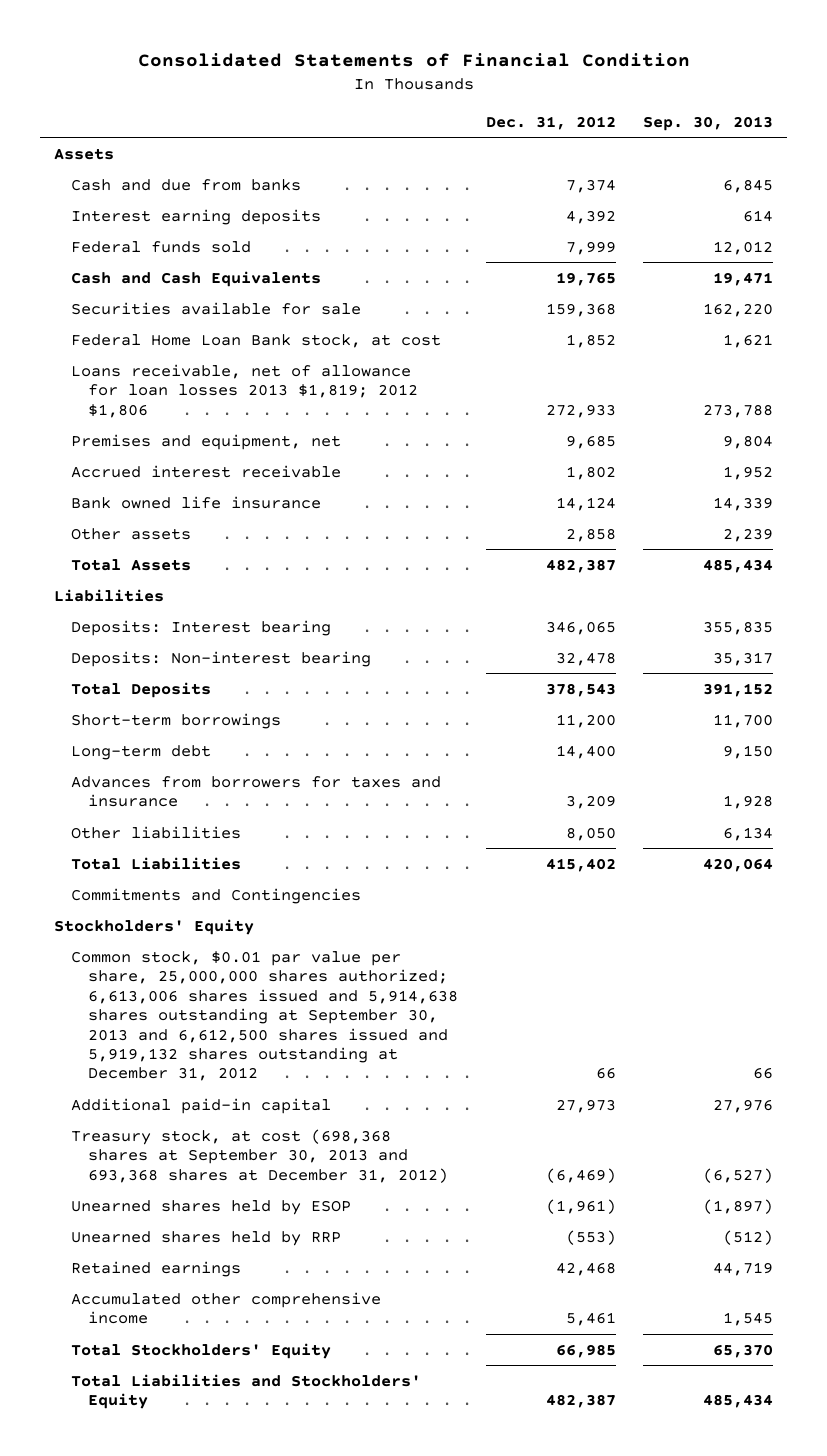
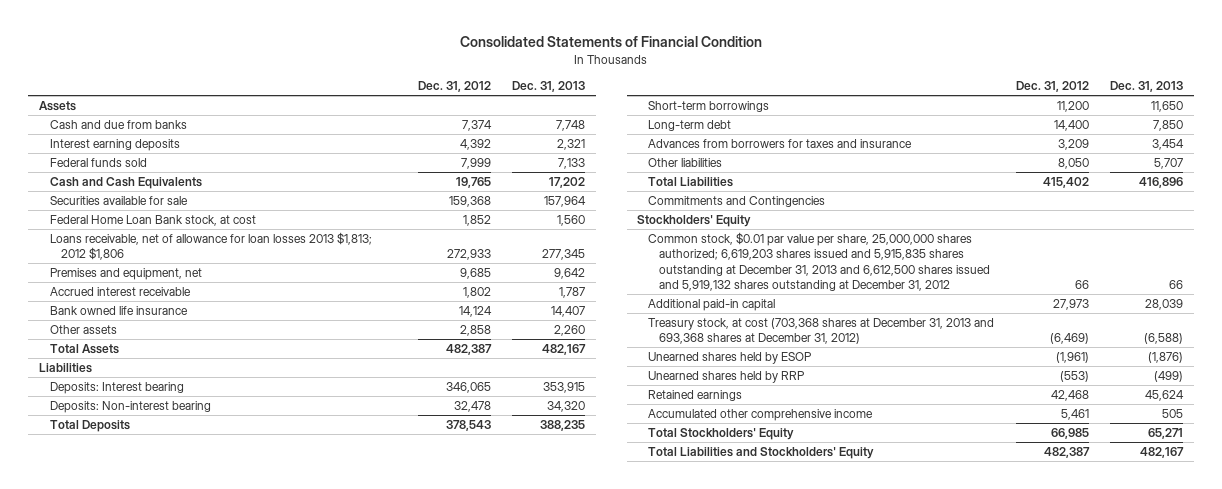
- | Dec. 31, 2012 | Sep. 30, 2013
+ | Dec. 31, 2012 | Dec. 31, 2013
- Loans receivable, net of allowance for loan losses 2013 $1,819; 2012 $1,806 | 272,933 | 273,788
+ Loans receivable, net of allowance for loan losses 2013 $1,813; 2012 $1,806 | 272,933 | 277,345
- Common stock, $0.01 par value per share, 25,000,000 shares authorized; 6,613,006 shares issued and 5,914,638 shares outstanding at September 30, 2013 and 6,612,500 shares issued and 5,919,132 shares outstanding at December 31, 2012 | 66 | 66
+ Common stock, $0.01 par value per share, 25,000,000 shares authorized; 6,619,203 shares issued and 5,915,835 shares outstanding at December 31, 2013 and 6,612,500 shares issued and 5,919,132 shares outstanding at December 31, 2012 | 66 | 66
- Treasury stock, at cost (698,368 shares at September 30, 2013 and 693,368 shares at December 31, 2012) | (6,469) | (6,527)
+ Treasury stock, at cost (703,368 shares at December 31, 2013 and 693,368 shares at December 31, 2012) | (6,469) | (6,588)

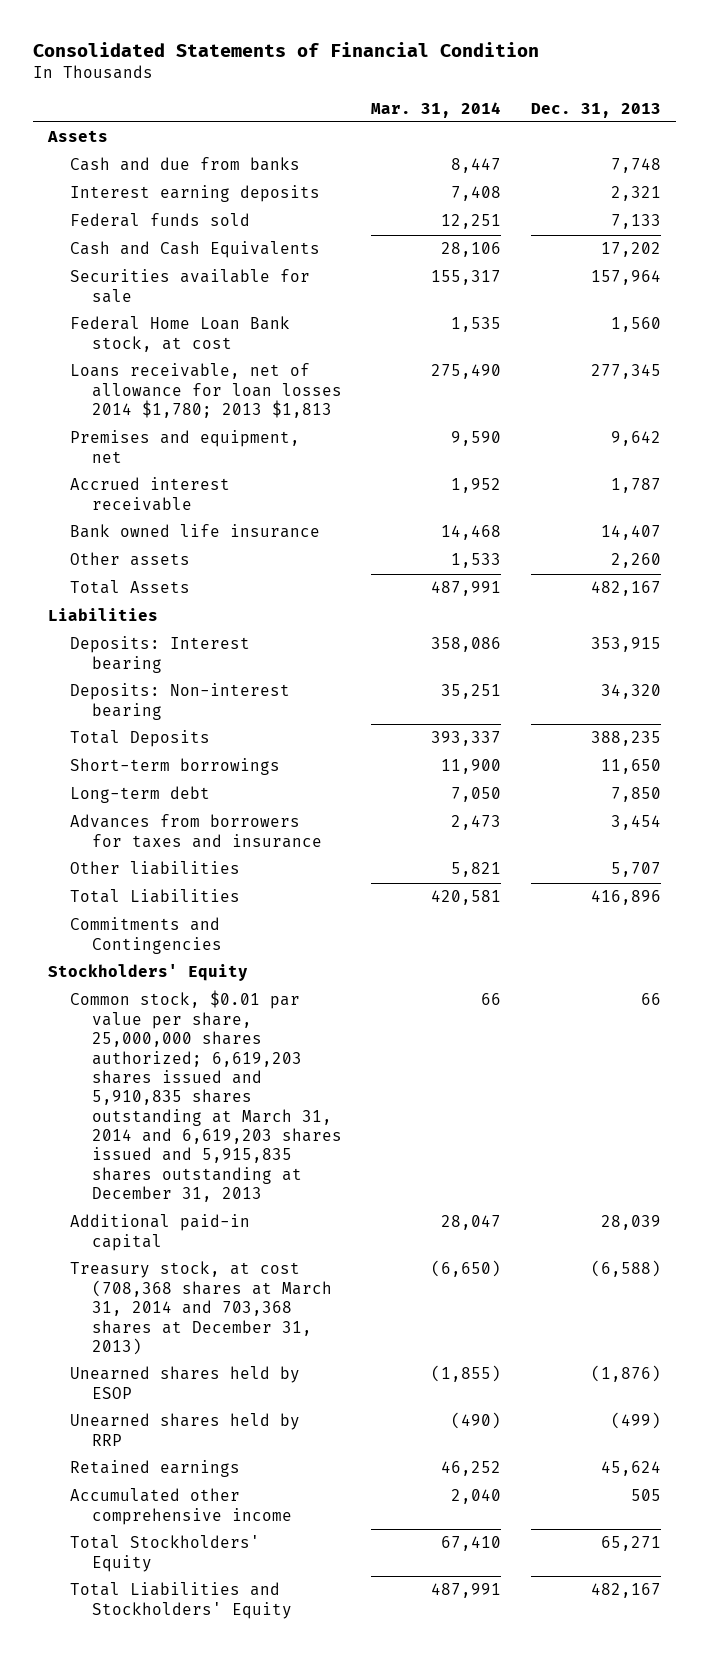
- | Dec. 31, 2012 | Dec. 31, 2013
+ | Mar. 31, 2014 | Dec. 31, 2013
- Loans receivable, net of allowance for loan losses 2013 $1,813; 2012 $1,806 | 272,933 | 277,345
+ Loans receivable, net of allowance for loan losses 2014 $1,780; 2013 $1,813 | 275,490 | 277,345
- Common stock, $0.01 par value per share, 25,000,000 shares authorized; 6,619,203 shares issued and 5,915,835 shares outstanding at December 31, 2013 and 6,612,500 shares issued and 5,919,132 shares outstanding at December 31, 2012 | 66 | 66
+ Common stock, $0.01 par value per share, 25,000,000 shares authorized; 6,619,203 shares issued and 5,910,835 shares outstanding at March 31, 2014 and 6,619,203 shares issued and 5,915,835 shares outstanding at December 31, 2013 | 66 | 66
- Treasury stock, at cost (703,368 shares at December 31, 2013 and 693,368 shares at December 31, 2012) | (6,469) | (6,588)
+ Treasury stock, at cost (708,368 shares at March 31, 2014 and 703,368 shares at December 31, 2013) | (6,650) | (6,588)

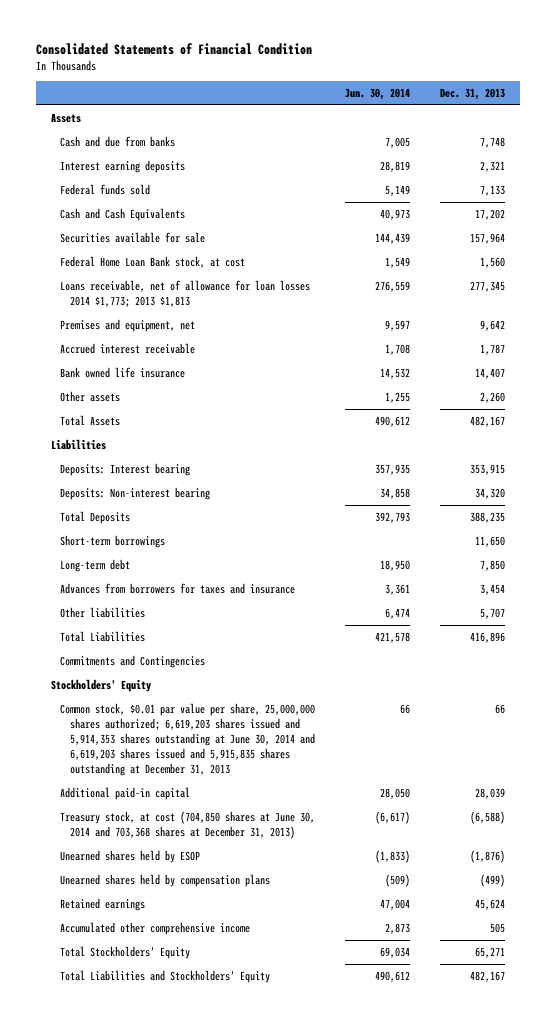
- | Mar. 31, 2014 | Dec. 31, 2013
+ | Jun. 30, 2014 | Dec. 31, 2013
- Loans receivable, net of allowance for loan losses 2014 $1,780; 2013 $1,813 | 275,490 | 277,345
+ Loans receivable, net of allowance for loan losses 2014 $1,773; 2013 $1,813 | 276,559 | 277,345
- Common stock, $0.01 par value per share, 25,000,000 shares authorized; 6,619,203 shares issued and 5,910,835 shares outstanding at March 31, 2014 and 6,619,203 shares issued and 5,915,835 shares outstanding at December 31, 2013 | 66 | 66
+ Common stock, $0.01 par value per share, 25,000,000 shares authorized; 6,619,203 shares issued and 5,914,353 shares outstanding at June 30, 2014 and 6,619,203 shares issued and 5,915,835 shares outstanding at December 31, 2013 | 66 | 66
- Treasury stock, at cost (708,368 shares at March 31, 2014 and 703,368 shares at December 31, 2013) | (6,650) | (6,588)
+ Treasury stock, at cost (704,850 shares at June 30, 2014 and 703,368 shares at December 31, 2013) | (6,617) | (6,588)
- Unearned shares held by RRP | (490) | (499)
+ Unearned shares held by compensation plans | (509) | (499)

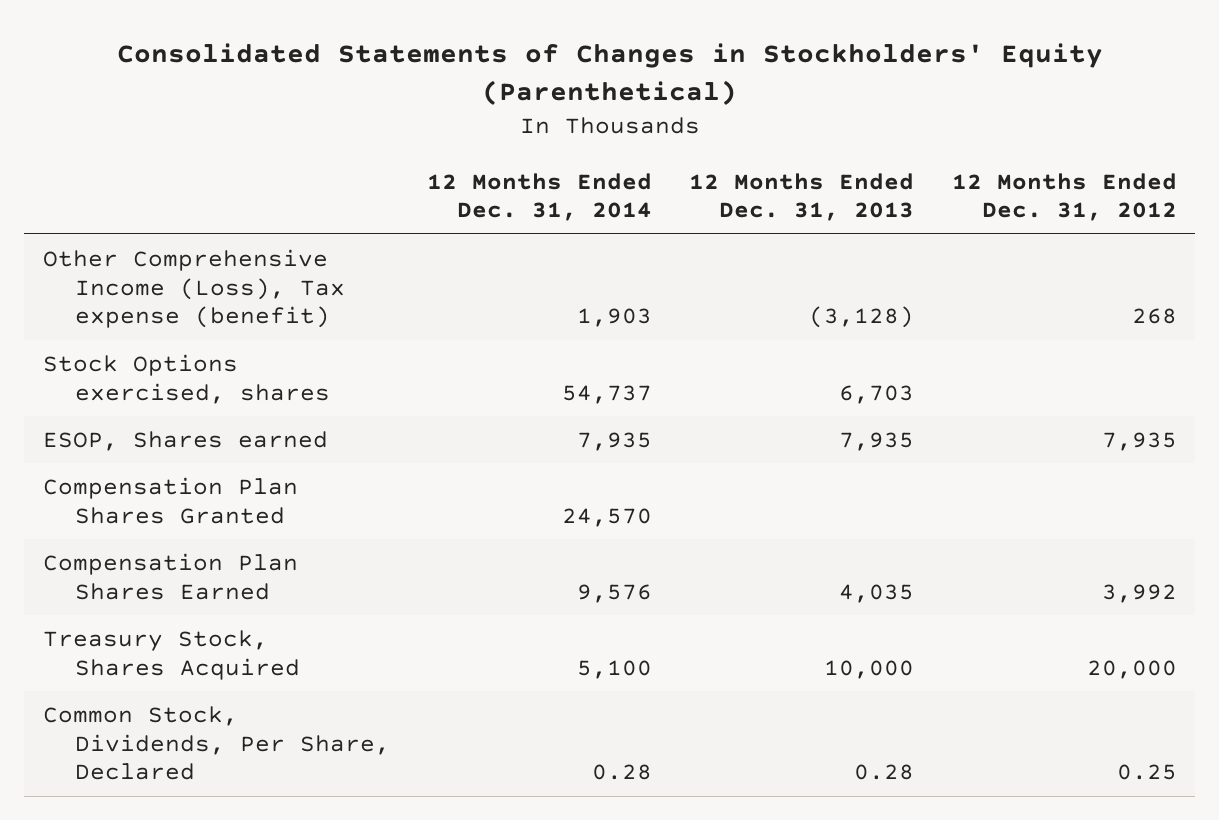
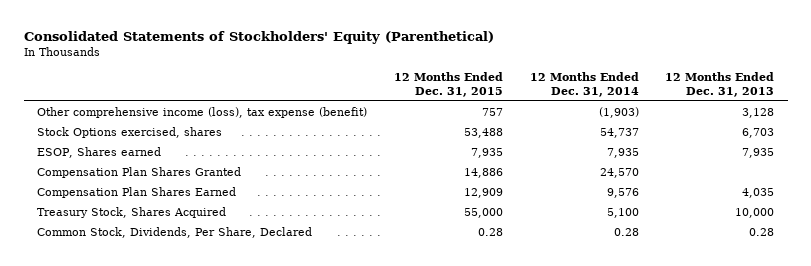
- Consolidated Statements of Changes in Stockholders' Equity (Parenthetical)
+ Consolidated Statements of Stockholders' Equity (Parenthetical)
- | 12 Months Ended Dec. 31, 2014 | 12 Months Ended Dec. 31, 2013 | 12 Months Ended Dec. 31, 2012
+ | 12 Months Ended Dec. 31, 2015 | 12 Months Ended Dec. 31, 2014 | 12 Months Ended Dec. 31, 2013
- Other Comprehensive Income (Loss), Tax expense (benefit) | 1,903 | (3,128) | 268
+ Other comprehensive income (loss), tax expense (benefit) | 757 | (1,903) | 3,128

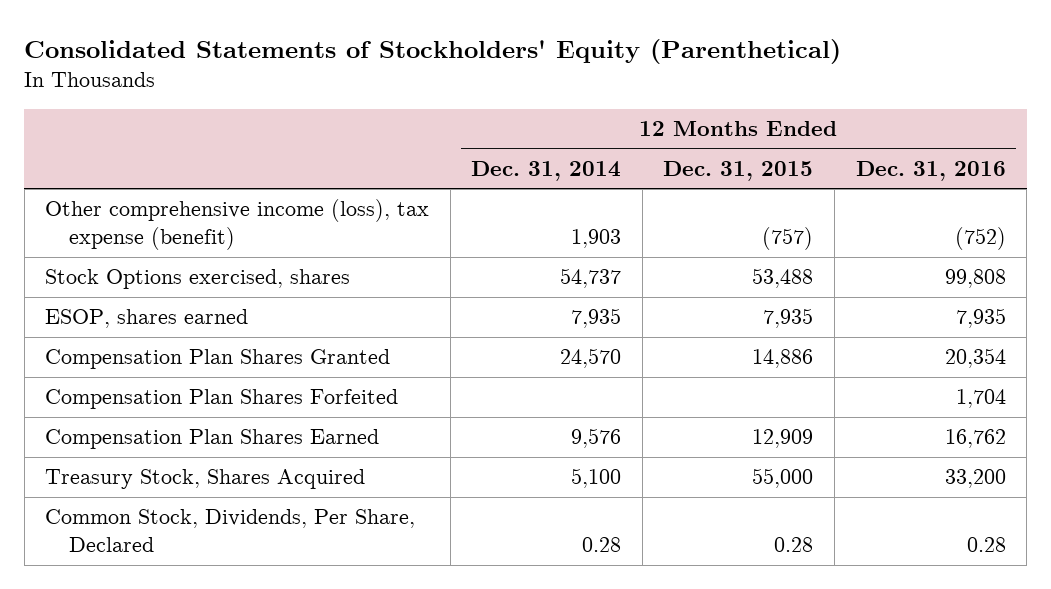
- | 12 Months Ended Dec. 31, 2015 | 12 Months Ended Dec. 31, 2014 | 12 Months Ended Dec. 31, 2013
+ | 12 Months Ended Dec. 31, 2014 | 12 Months Ended Dec. 31, 2015 | 12 Months Ended Dec. 31, 2016
- Other comprehensive income (loss), tax expense (benefit) | 757 | (1,903) | 3,128
+ Other comprehensive income (loss), tax expense (benefit) | 1,903 | (757) | (752)
- ESOP, Shares earned | 7,935 | 7,935 | 7,935
+ ESOP, shares earned | 7,935 | 7,935 | 7,935
+ Compensation Plan Shares Forfeited | | | 1,704

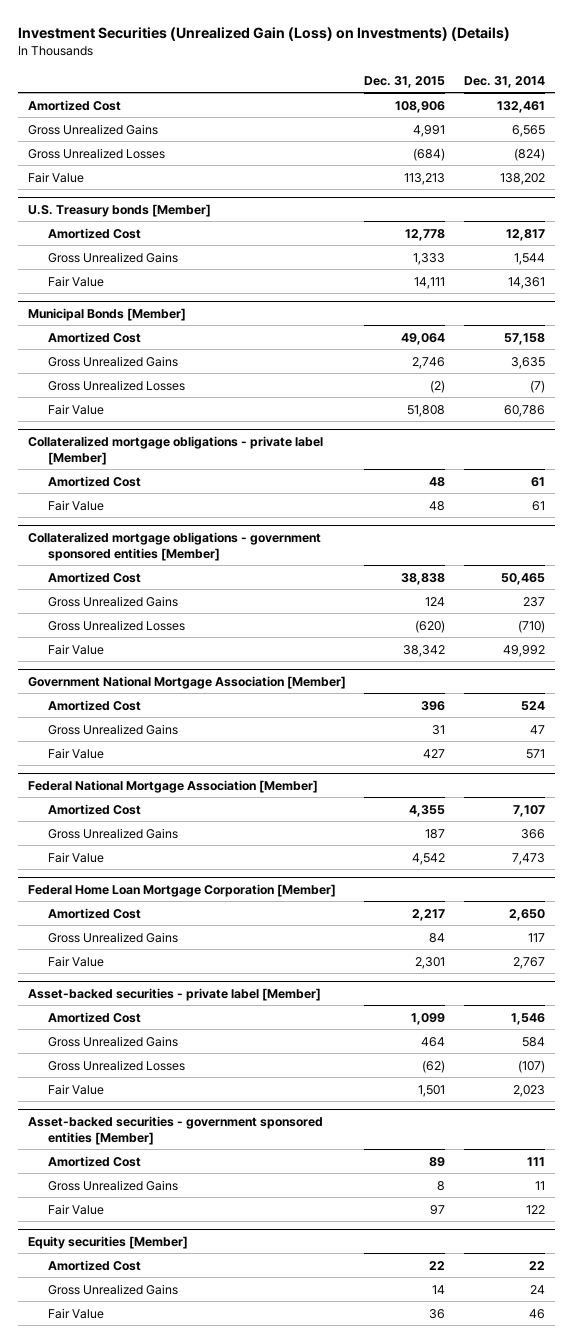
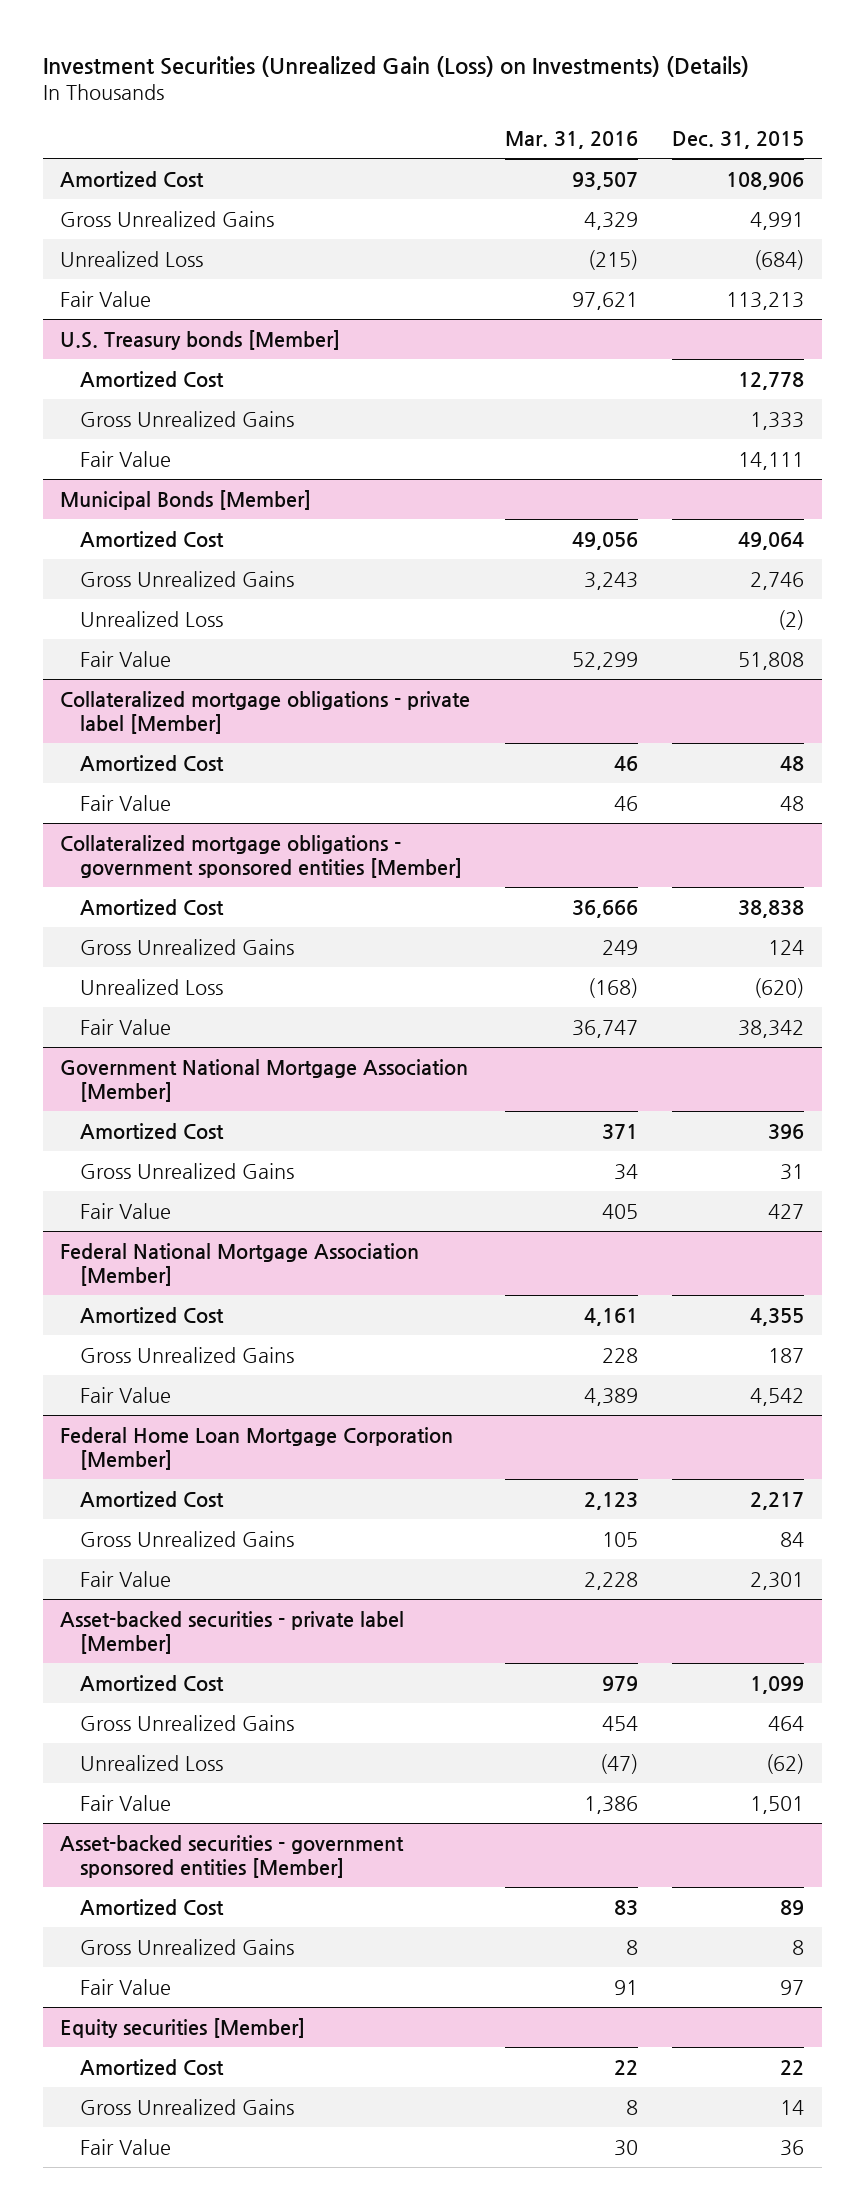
- | Dec. 31, 2015 | Dec. 31, 2014
+ | Mar. 31, 2016 | Dec. 31, 2015
- Gross Unrealized Losses | (684) | (824)
+ Unrealized Loss | (215) | (684)
@ Municipal Bonds [Member]
- Gross Unrealized Losses | (2) | (7)
+ Unrealized Loss | | (2)
@ Collateralized mortgage obligations - government sponsored entities [Member]
- Gross Unrealized Losses | (620) | (710)
+ Unrealized Loss | (168) | (620)
@ Asset-backed securities - private label [Member]
- Gross Unrealized Losses | (62) | (107)
+ Unrealized Loss | (47) | (62)

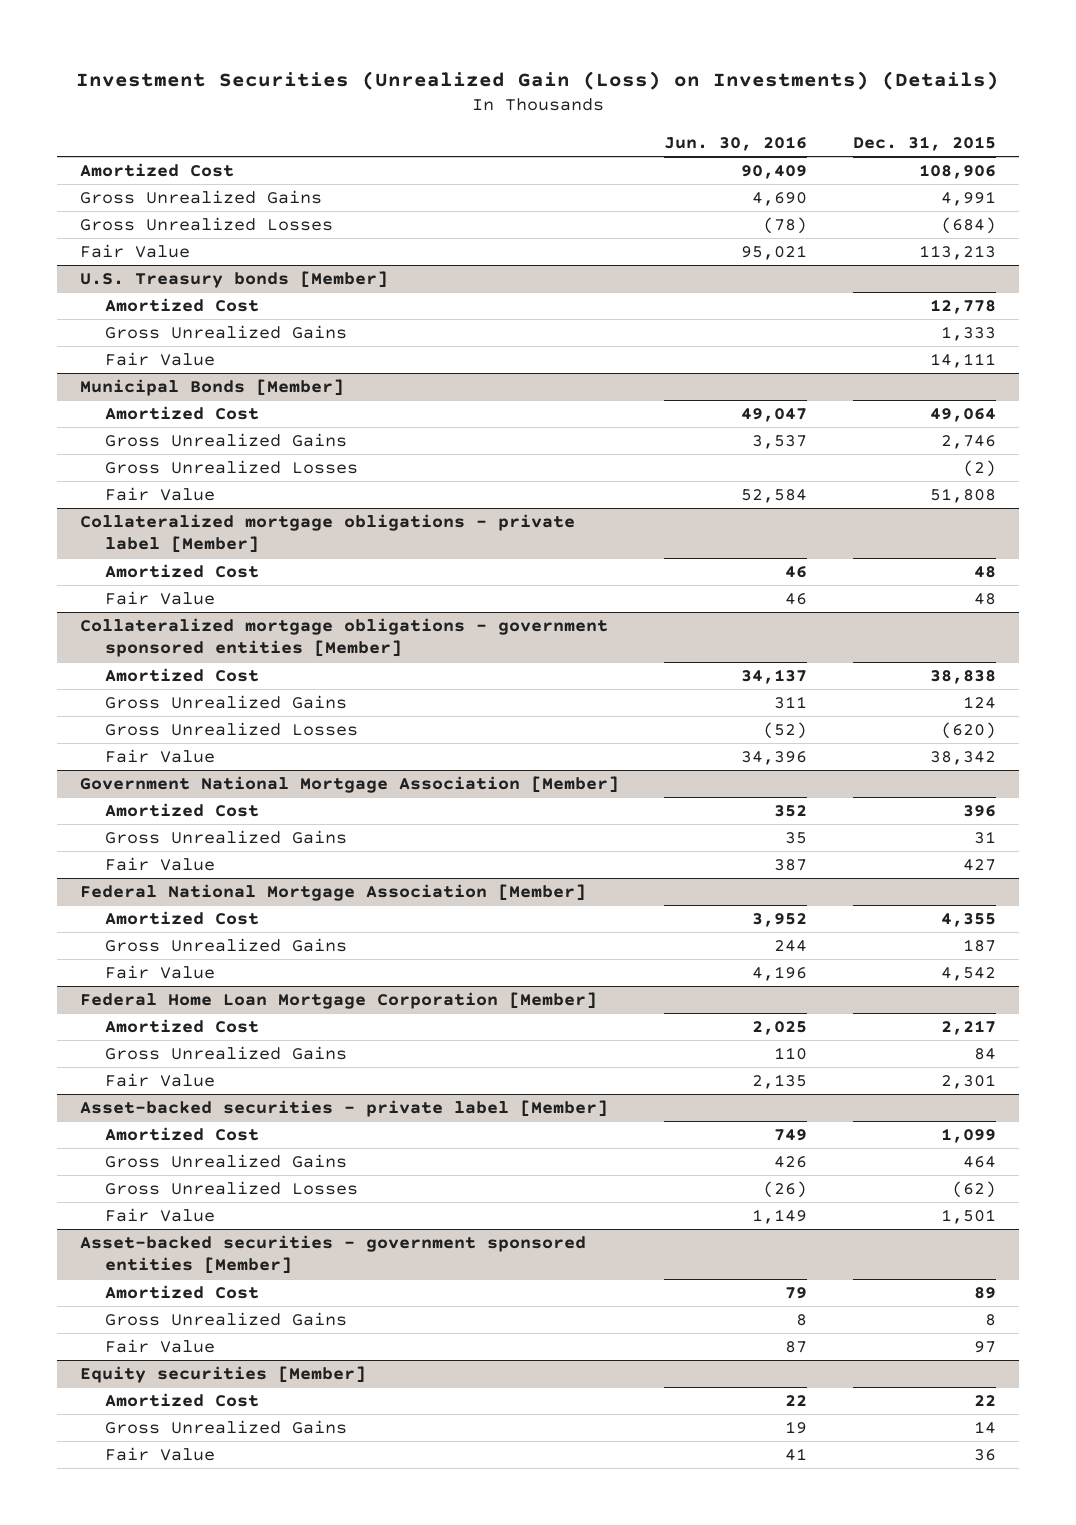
- | Mar. 31, 2016 | Dec. 31, 2015
+ | Jun. 30, 2016 | Dec. 31, 2015
- Unrealized Loss | (215) | (684)
+ Gross Unrealized Losses | (78) | (684)
@ Municipal Bonds [Member]
- Unrealized Loss | | (2)
+ Gross Unrealized Losses | | (2)
@ Collateralized mortgage obligations - government sponsored entities [Member]
- Unrealized Loss | (168) | (620)
+ Gross Unrealized Losses | (52) | (620)
@ Asset-backed securities - private label [Member]
- Unrealized Loss | (47) | (62)
+ Gross Unrealized Losses | (26) | (62)

